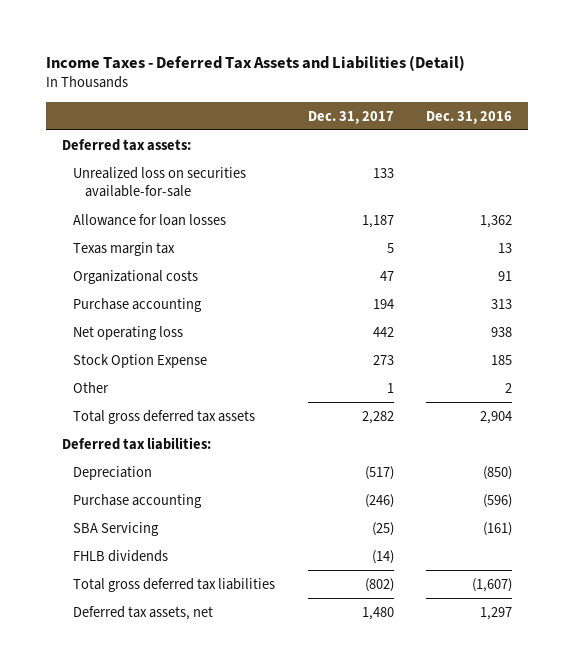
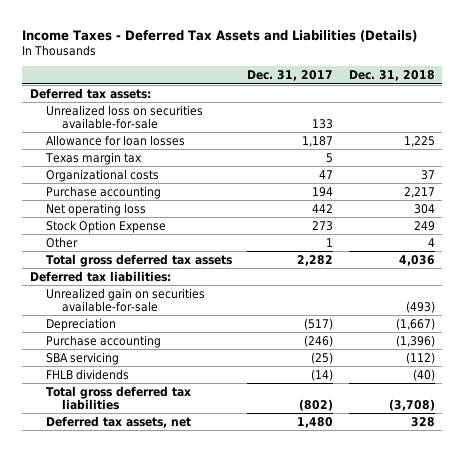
- Income Taxes - Deferred Tax Assets and Liabilities (Detail)
+ Income Taxes - Deferred Tax Assets and Liabilities (Details)
- | Dec. 31, 2017 | Dec. 31, 2016
+ | Dec. 31, 2017 | Dec. 31, 2018
+ Unrealized gain on securities available-for-sale | | (493)
- SBA Servicing | (25) | (161)
+ SBA servicing | (25) | (112)

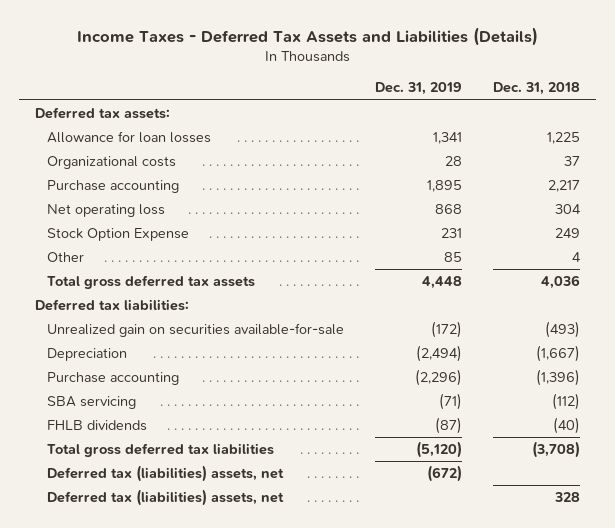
- | Dec. 31, 2017 | Dec. 31, 2018
+ | Dec. 31, 2019 | Dec. 31, 2018
- Unrealized loss on securities available-for-sale | 133 |
- Texas margin tax | 5 |
- Deferred tax assets, net | 1,480 | 328
+ Deferred tax (liabilities) assets, net | (672) |
+ Deferred tax (liabilities) assets, net | | 328

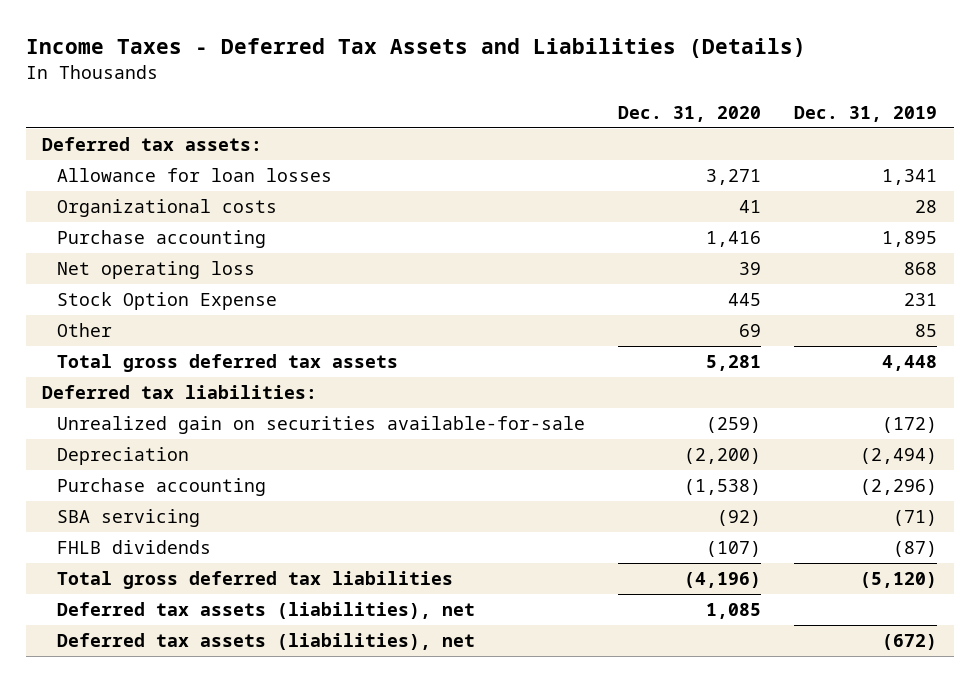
- | Dec. 31, 2019 | Dec. 31, 2018
+ | Dec. 31, 2020 | Dec. 31, 2019
- Deferred tax (liabilities) assets, net | (672) |
- Deferred tax (liabilities) assets, net | | 328
+ Deferred tax assets (liabilities), net | 1,085 |
+ Deferred tax assets (liabilities), net | | (672)

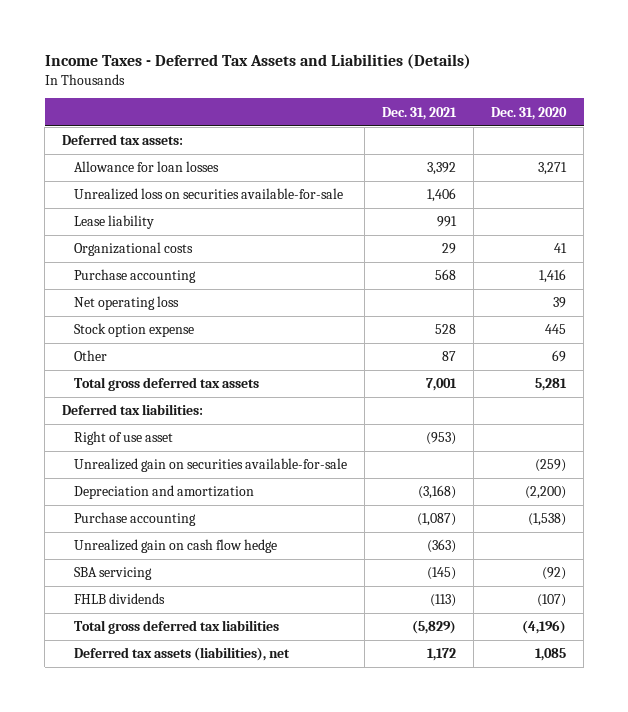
- | Dec. 31, 2020 | Dec. 31, 2019
+ | Dec. 31, 2021 | Dec. 31, 2020
+ Unrealized loss on securities available-for-sale | 1,406 |
+ Lease liability | 991 |
- Stock Option Expense | 445 | 231
+ Stock option expense | 528 | 445
+ Right of use asset | (953) |
- Depreciation | (2,200) | (2,494)
+ Depreciation and amortization | (3,168) | (2,200)
+ Unrealized gain on cash flow hedge | (363) |
- Deferred tax assets (liabilities), net | | (672)

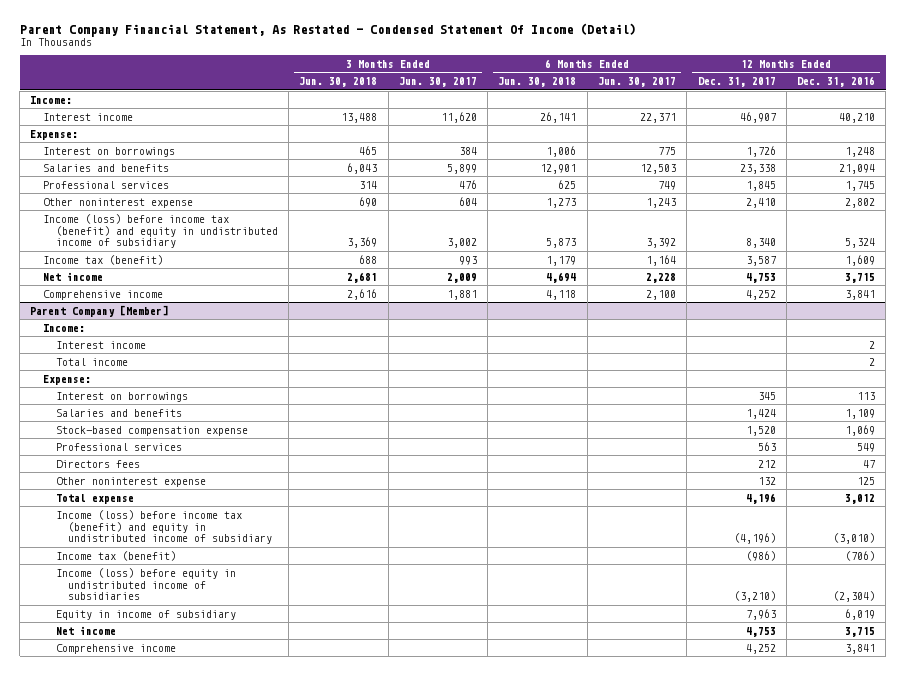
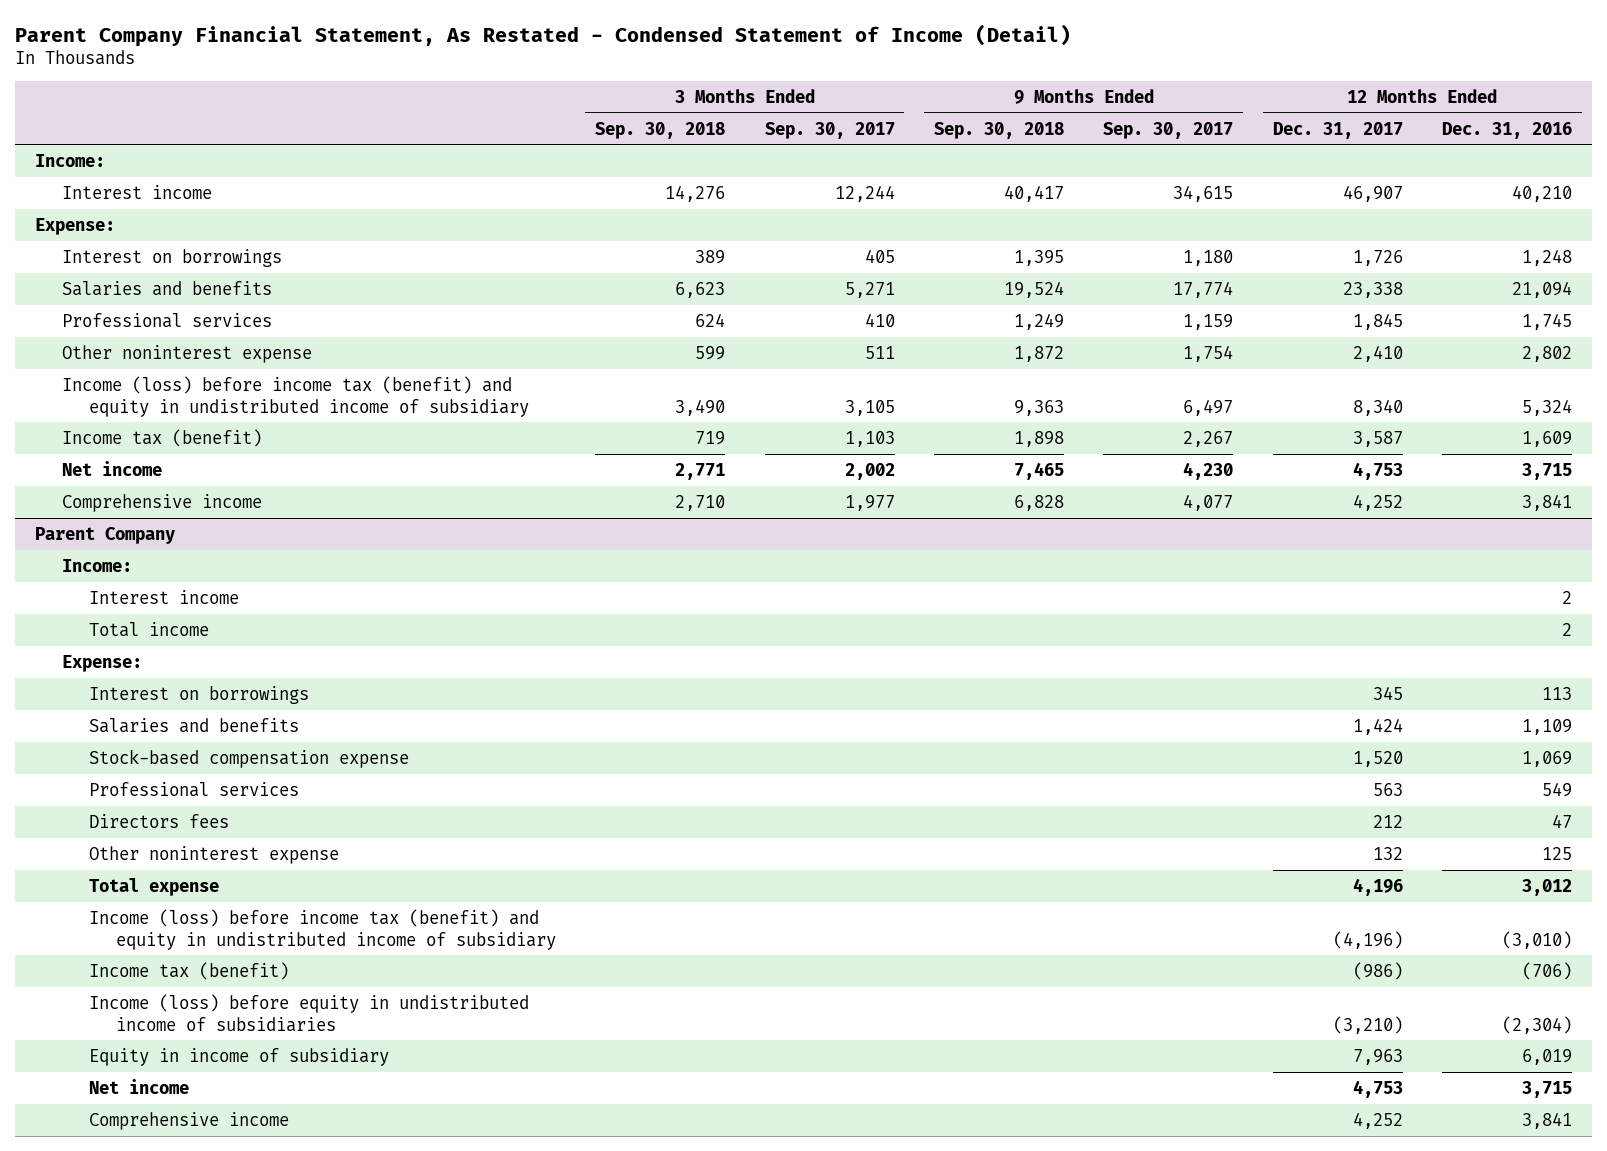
- Parent Company Financial Statement, As Restated - Condensed Statement Of Income (Detail)
+ Parent Company Financial Statement, As Restated - Condensed Statement of Income (Detail)
- | 3 Months Ended Jun. 30, 2018 | 3 Months Ended Jun. 30, 2017 | 6 Months Ended Jun. 30, 2018 | 6 Months Ended Jun. 30, 2017 | 12 Months Ended Dec. 31, 2017 | 12 Months Ended Dec. 31, 2016
+ | 3 Months Ended Sep. 30, 2018 | 3 Months Ended Sep. 30, 2017 | 9 Months Ended Sep. 30, 2018 | 9 Months Ended Sep. 30, 2017 | 12 Months Ended Dec. 31, 2017 | 12 Months Ended Dec. 31, 2016
- Parent Company [Member]
+ Parent Company

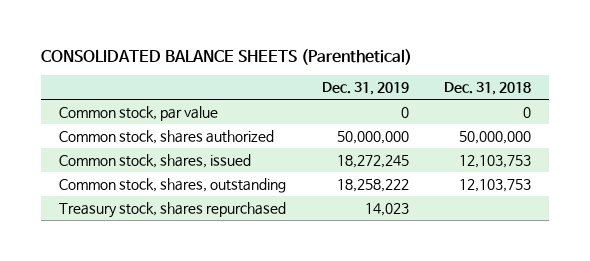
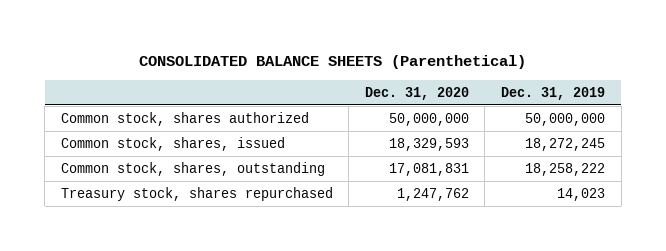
- | Dec. 31, 2019 | Dec. 31, 2018
+ | Dec. 31, 2020 | Dec. 31, 2019
- Common stock, par value | 0 | 0

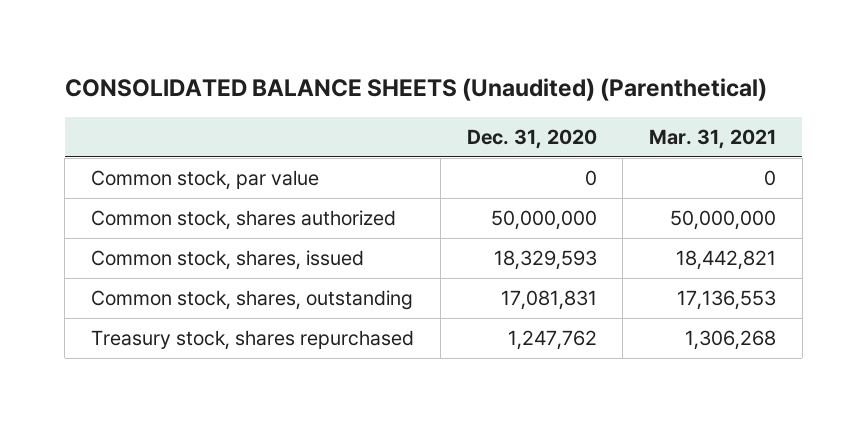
- CONSOLIDATED BALANCE SHEETS (Parenthetical)
+ CONSOLIDATED BALANCE SHEETS (Unaudited) (Parenthetical)
- | Dec. 31, 2020 | Dec. 31, 2019
+ | Dec. 31, 2020 | Mar. 31, 2021
+ Common stock, par value | 0 | 0

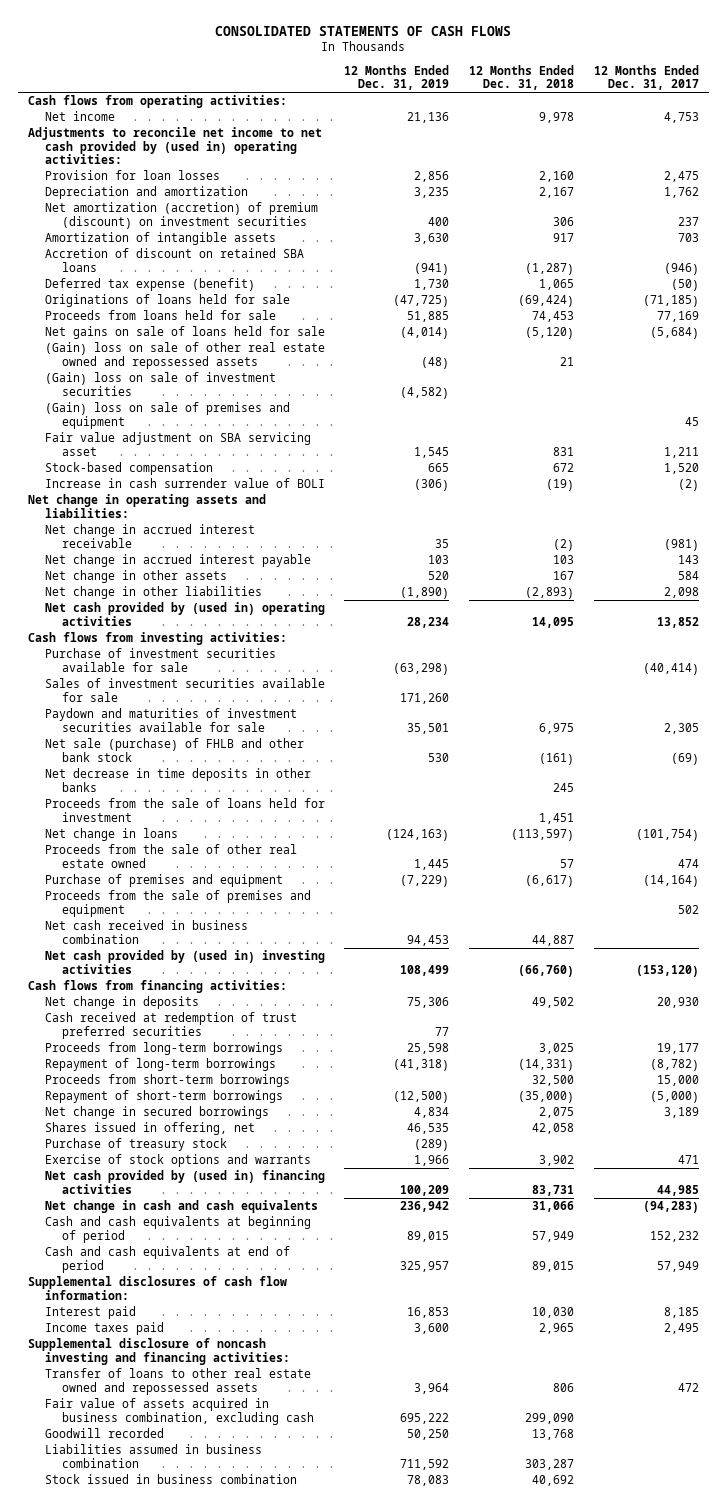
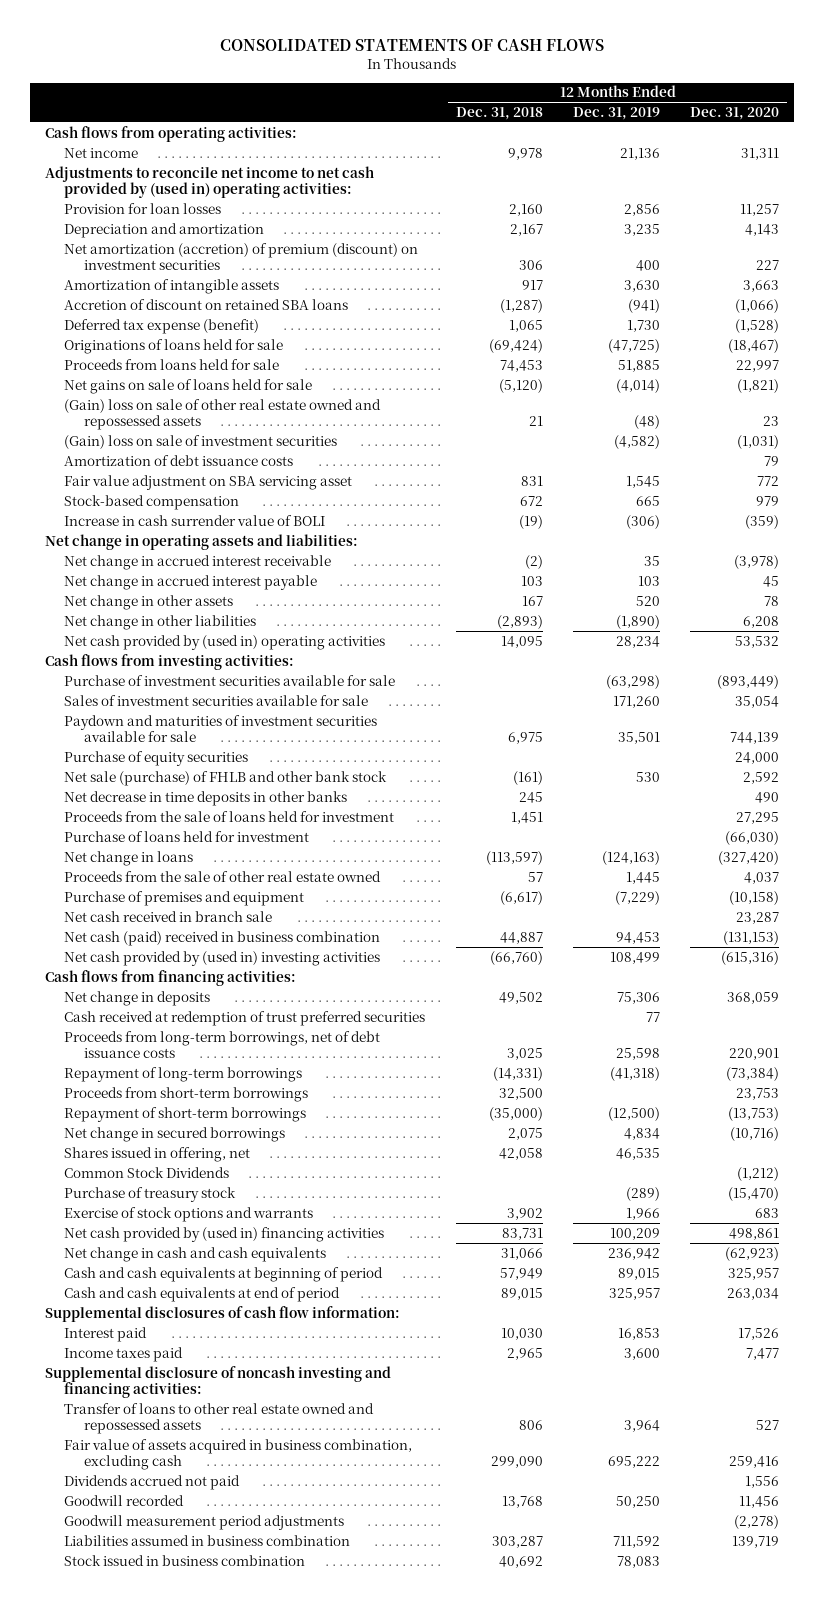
- | 12 Months Ended Dec. 31, 2019 | 12 Months Ended Dec. 31, 2018 | 12 Months Ended Dec. 31, 2017
+ | 12 Months Ended Dec. 31, 2018 | 12 Months Ended Dec. 31, 2019 | 12 Months Ended Dec. 31, 2020
- (Gain) loss on sale of premises and equipment | | | 45
+ Amortization of debt issuance costs | | | 79
+ Purchase of equity securities | | | 24,000
+ Purchase of loans held for investment | | | (66,030)
- Proceeds from the sale of premises and equipment | | | 502
- Net cash received in business combination | 94,453 | 44,887 |
+ Net cash received in branch sale | | | 23,287
+ Net cash (paid) received in business combination | 44,887 | 94,453 | (131,153)
- Proceeds from long-term borrowings | 25,598 | 3,025 | 19,177
+ Proceeds from long-term borrowings, net of debt issuance costs | 3,025 | 25,598 | 220,901
+ Common Stock Dividends | | | (1,212)
+ Dividends accrued not paid | | | 1,556
+ Goodwill measurement period adjustments | | | (2,278)

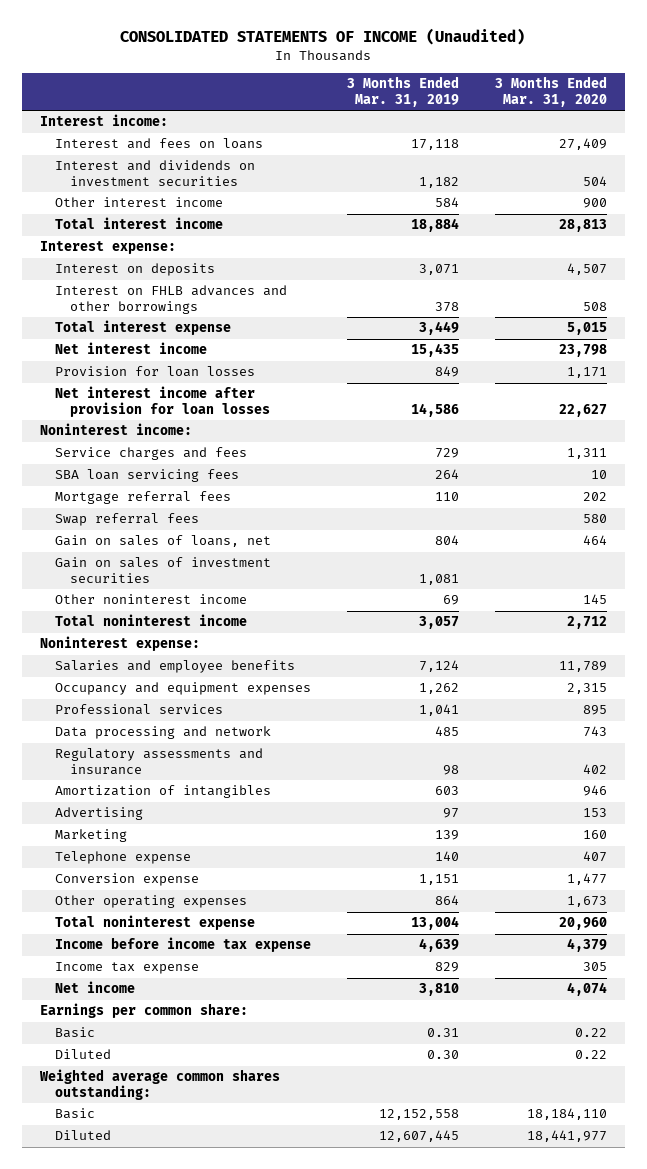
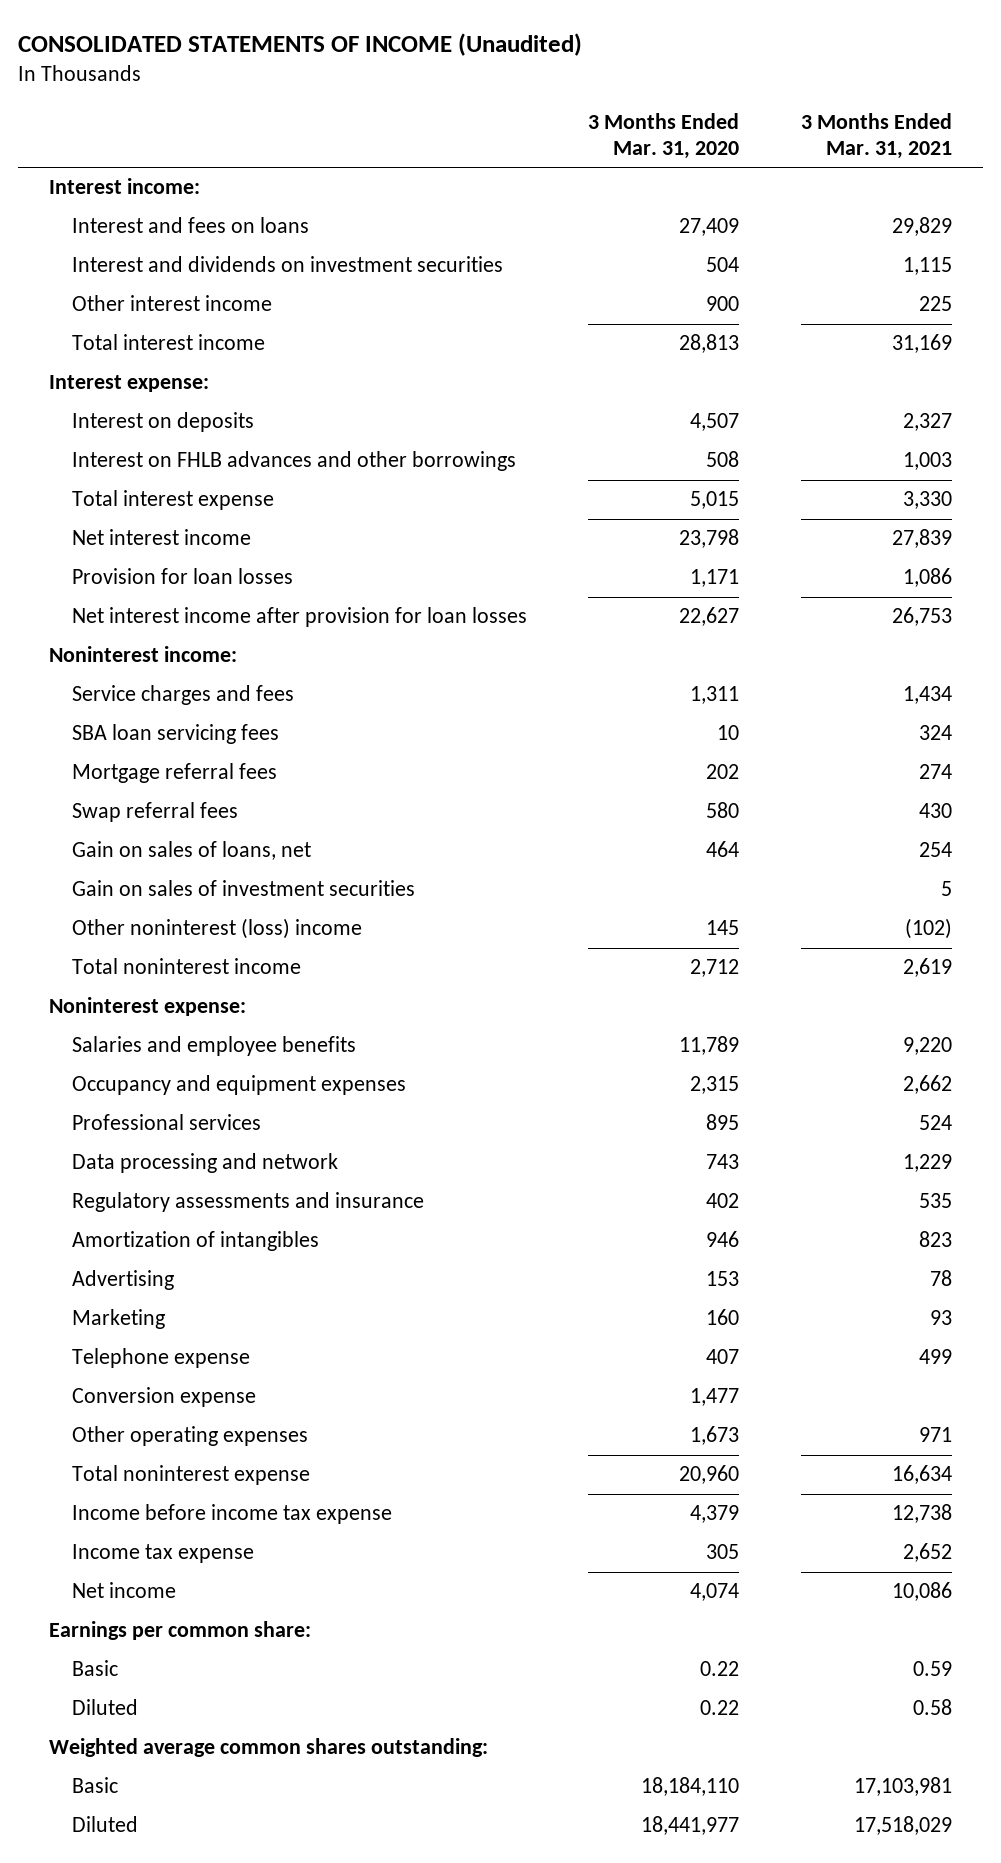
- | 3 Months Ended Mar. 31, 2019 | 3 Months Ended Mar. 31, 2020
+ | 3 Months Ended Mar. 31, 2020 | 3 Months Ended Mar. 31, 2021
- Other noninterest income | 69 | 145
+ Other noninterest (loss) income | 145 | (102)

